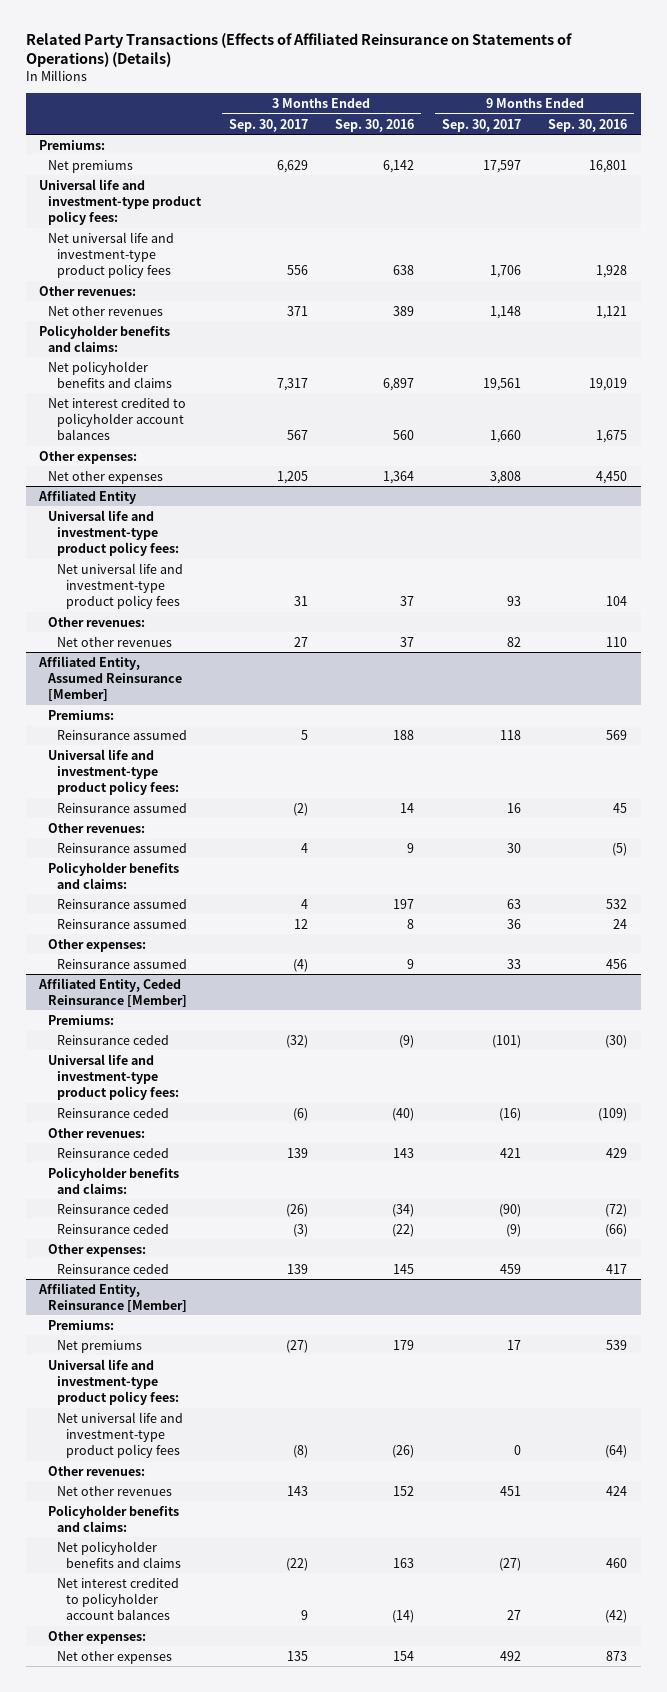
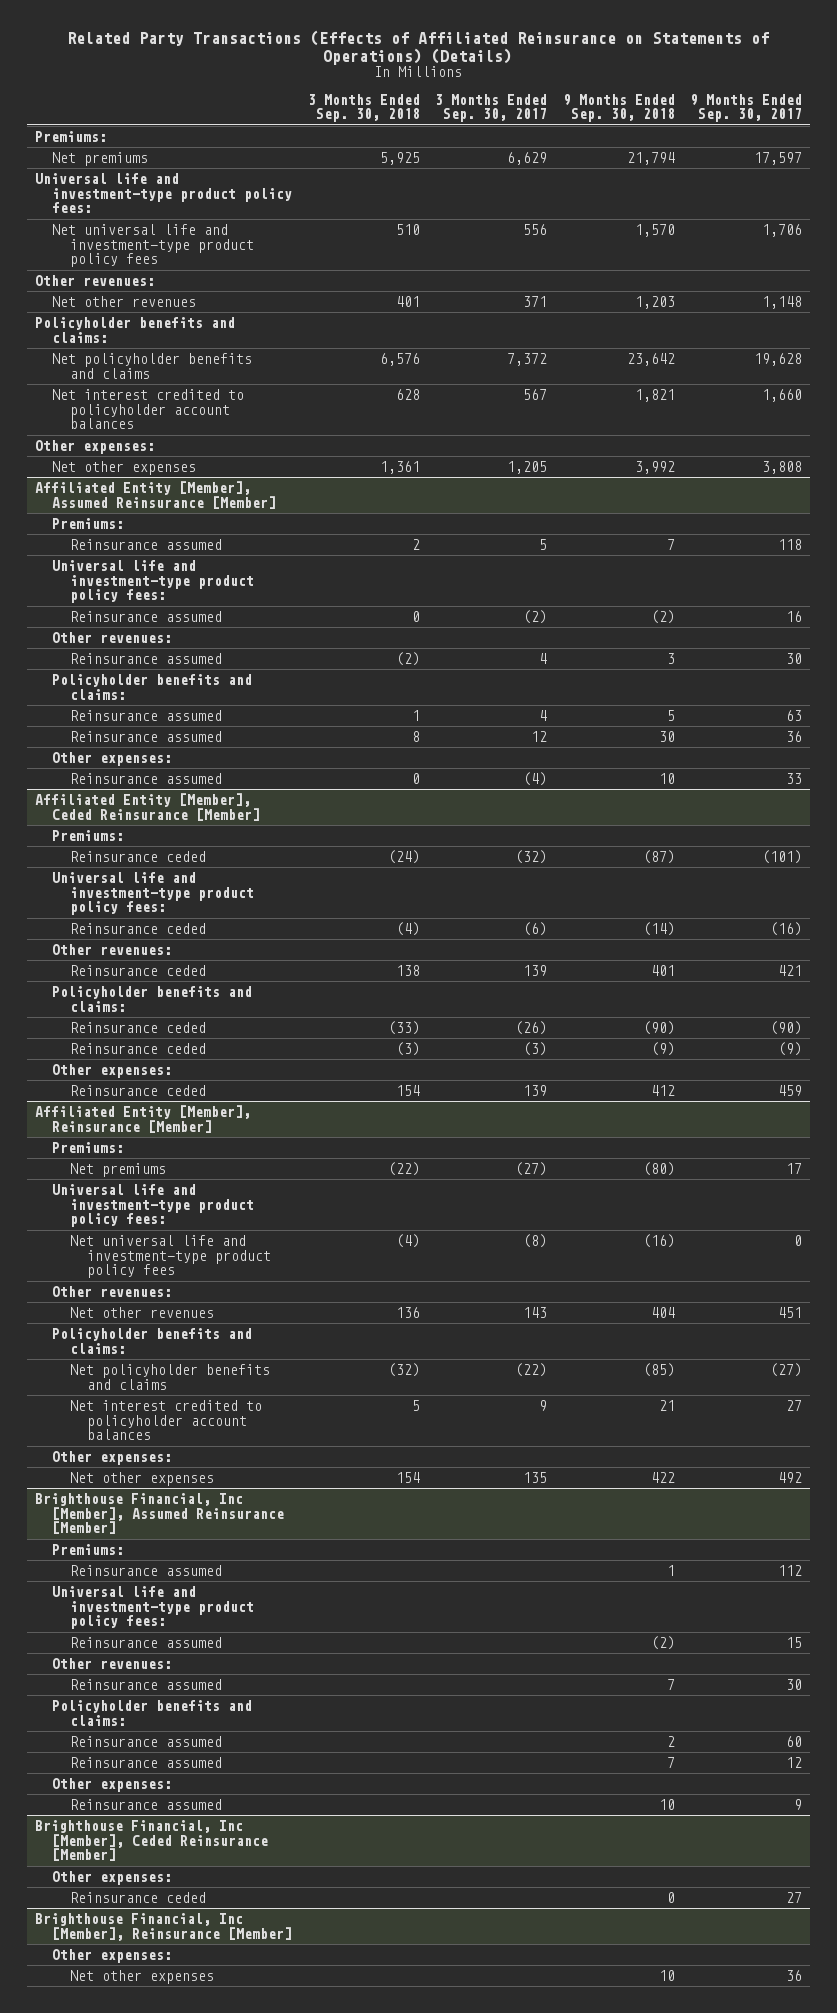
- | 3 Months Ended Sep. 30, 2017 | 3 Months Ended Sep. 30, 2016 | 9 Months Ended Sep. 30, 2017 | 9 Months Ended Sep. 30, 2016
+ | 3 Months Ended Sep. 30, 2018 | 3 Months Ended Sep. 30, 2017 | 9 Months Ended Sep. 30, 2018 | 9 Months Ended Sep. 30, 2017
- Net policyholder benefits and claims | 7,317 | 6,897 | 19,561 | 19,019
+ Net policyholder benefits and claims | 6,576 | 7,372 | 23,642 | 19,628
- Affiliated Entity
- Universal life and investment-type product policy fees:
- Net universal life and investment-type product policy fees | 31 | 37 | 93 | 104
- Other revenues:
- Net other revenues | 27 | 37 | 82 | 110
- Affiliated Entity, Assumed Reinsurance [Member]
+ Affiliated Entity [Member], Assumed Reinsurance [Member]
- Affiliated Entity, Ceded Reinsurance [Member]
+ Affiliated Entity [Member], Ceded Reinsurance [Member]
- Affiliated Entity, Reinsurance [Member]
+ Affiliated Entity [Member], Reinsurance [Member]
+ Brighthouse Financial, Inc [Member], Assumed Reinsurance [Member]
+ Premiums:
+ Reinsurance assumed | | | 1 | 112
+ Universal life and investment-type product policy fees:
+ Reinsurance assumed | | | (2) | 15
+ Other revenues:
+ Reinsurance assumed | | | 7 | 30
+ Policyholder benefits and claims:
+ Reinsurance assumed | | | 2 | 60
+ Reinsurance assumed | | | 7 | 12
+ Other expenses:
+ Reinsurance assumed | | | 10 | 9
+ Brighthouse Financial, Inc [Member], Ceded Reinsurance [Member]
+ Other expenses:
+ Reinsurance ceded | | | 0 | 27
+ Brighthouse Financial, Inc [Member], Reinsurance [Member]
+ Other expenses:
+ Net other expenses | | | 10 | 36

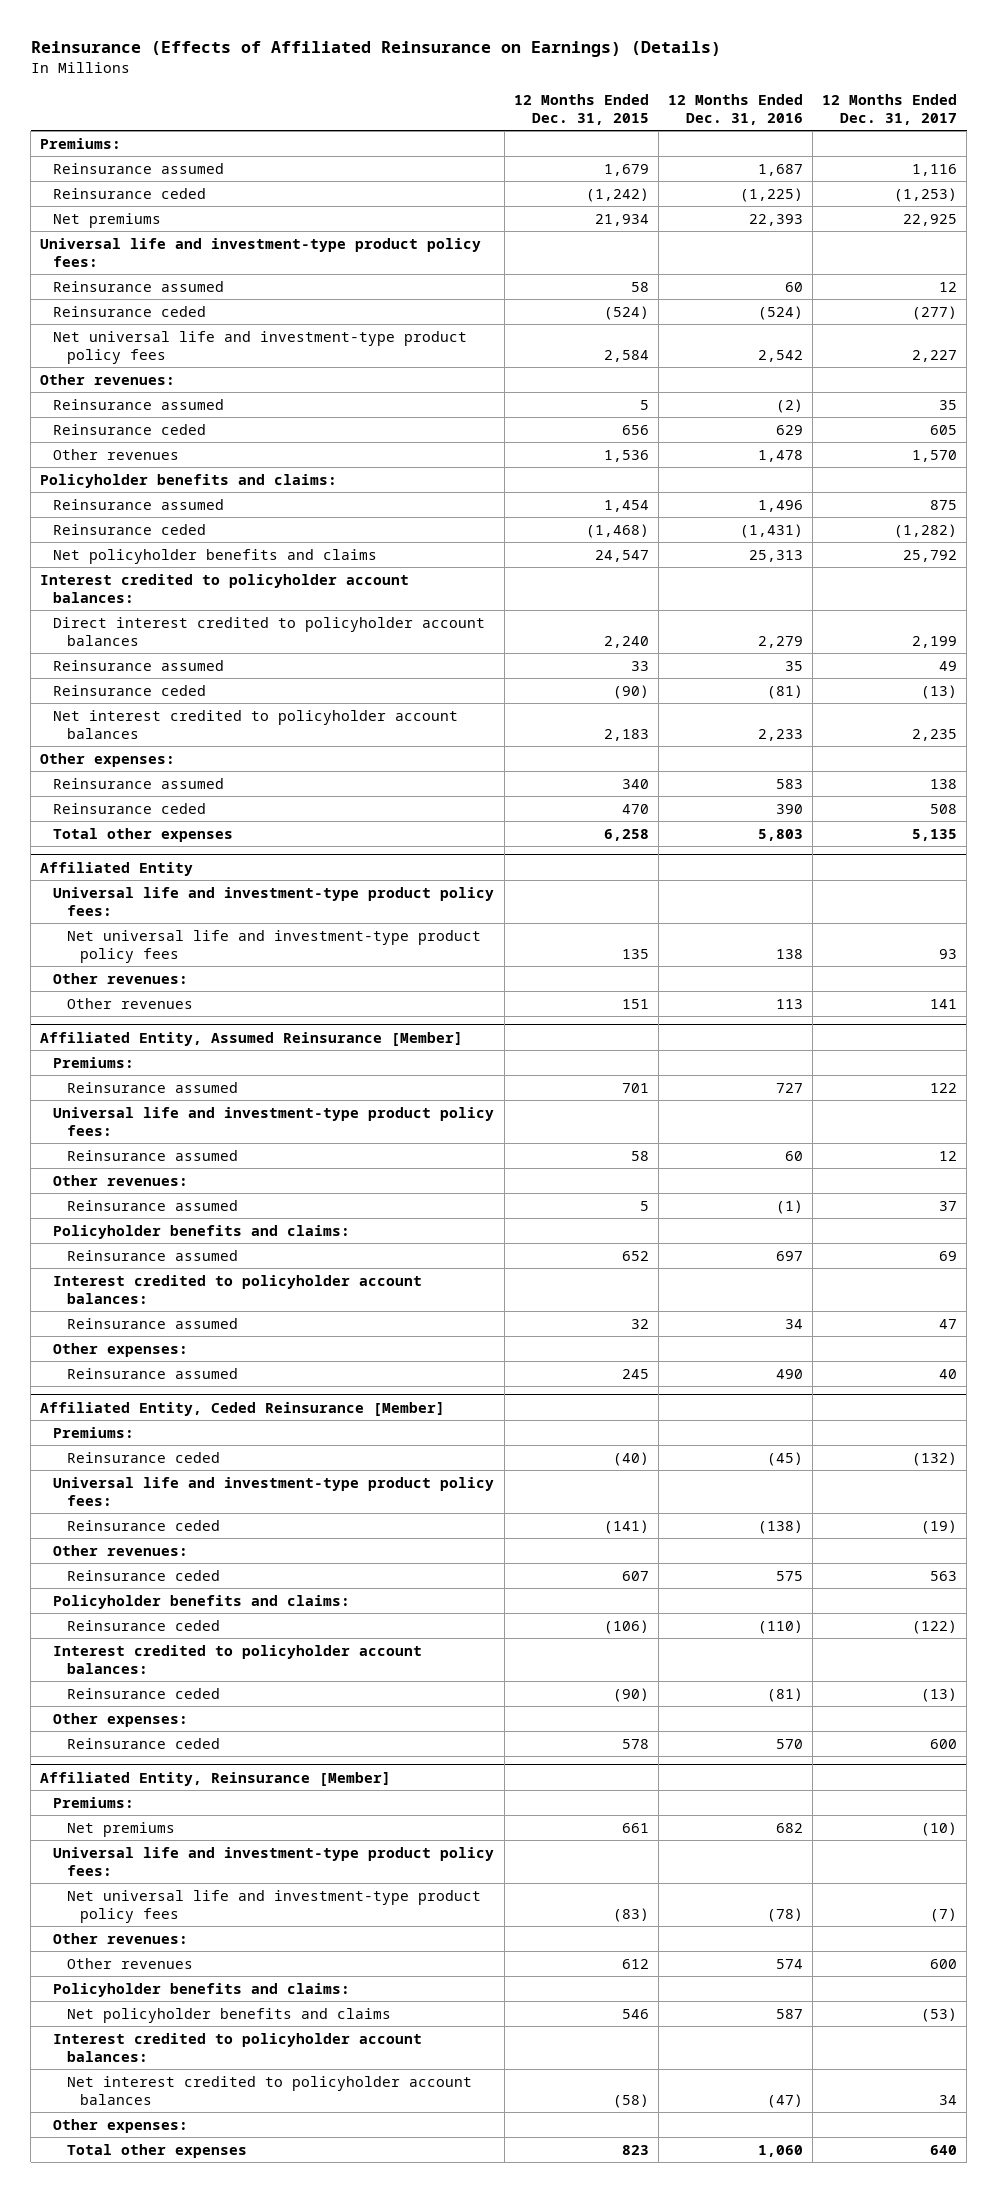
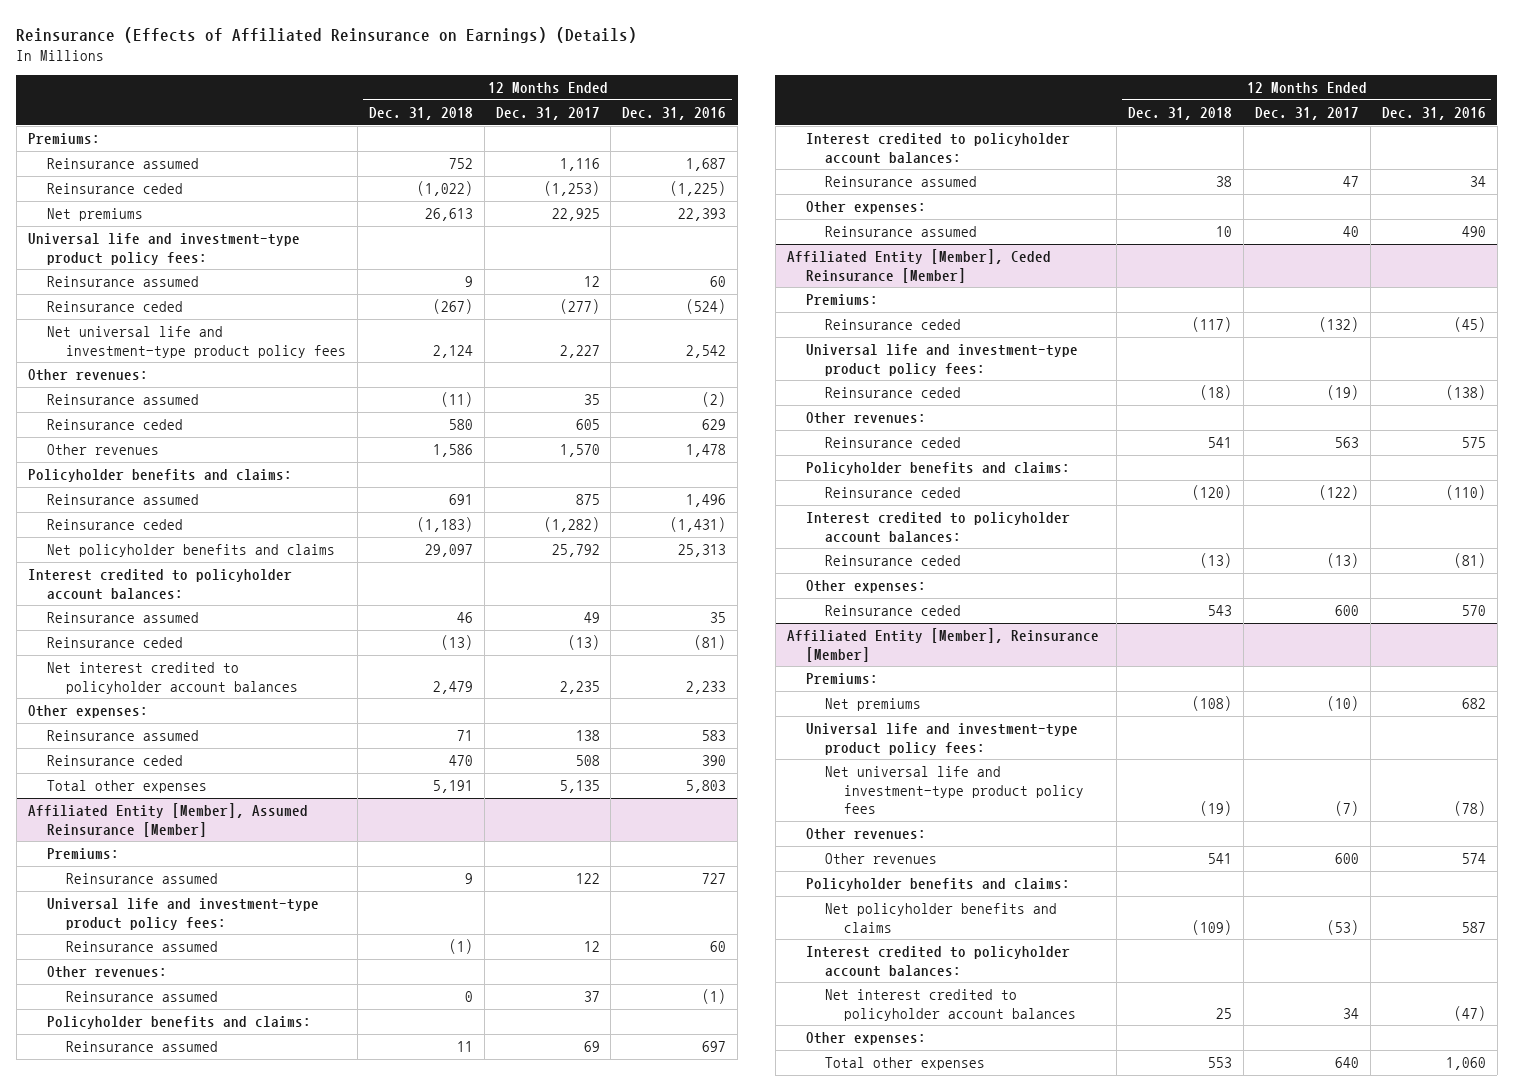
- | 12 Months Ended Dec. 31, 2015 | 12 Months Ended Dec. 31, 2016 | 12 Months Ended Dec. 31, 2017
+ | 12 Months Ended Dec. 31, 2018 | 12 Months Ended Dec. 31, 2017 | 12 Months Ended Dec. 31, 2016
- Direct interest credited to policyholder account balances | 2,240 | 2,279 | 2,199
- Affiliated Entity
- Universal life and investment-type product policy fees:
- Net universal life and investment-type product policy fees | 135 | 138 | 93
- Other revenues:
- Other revenues | 151 | 113 | 141
- Affiliated Entity, Assumed Reinsurance [Member]
+ Affiliated Entity [Member], Assumed Reinsurance [Member]
- Affiliated Entity, Ceded Reinsurance [Member]
+ Affiliated Entity [Member], Ceded Reinsurance [Member]
- Affiliated Entity, Reinsurance [Member]
+ Affiliated Entity [Member], Reinsurance [Member]

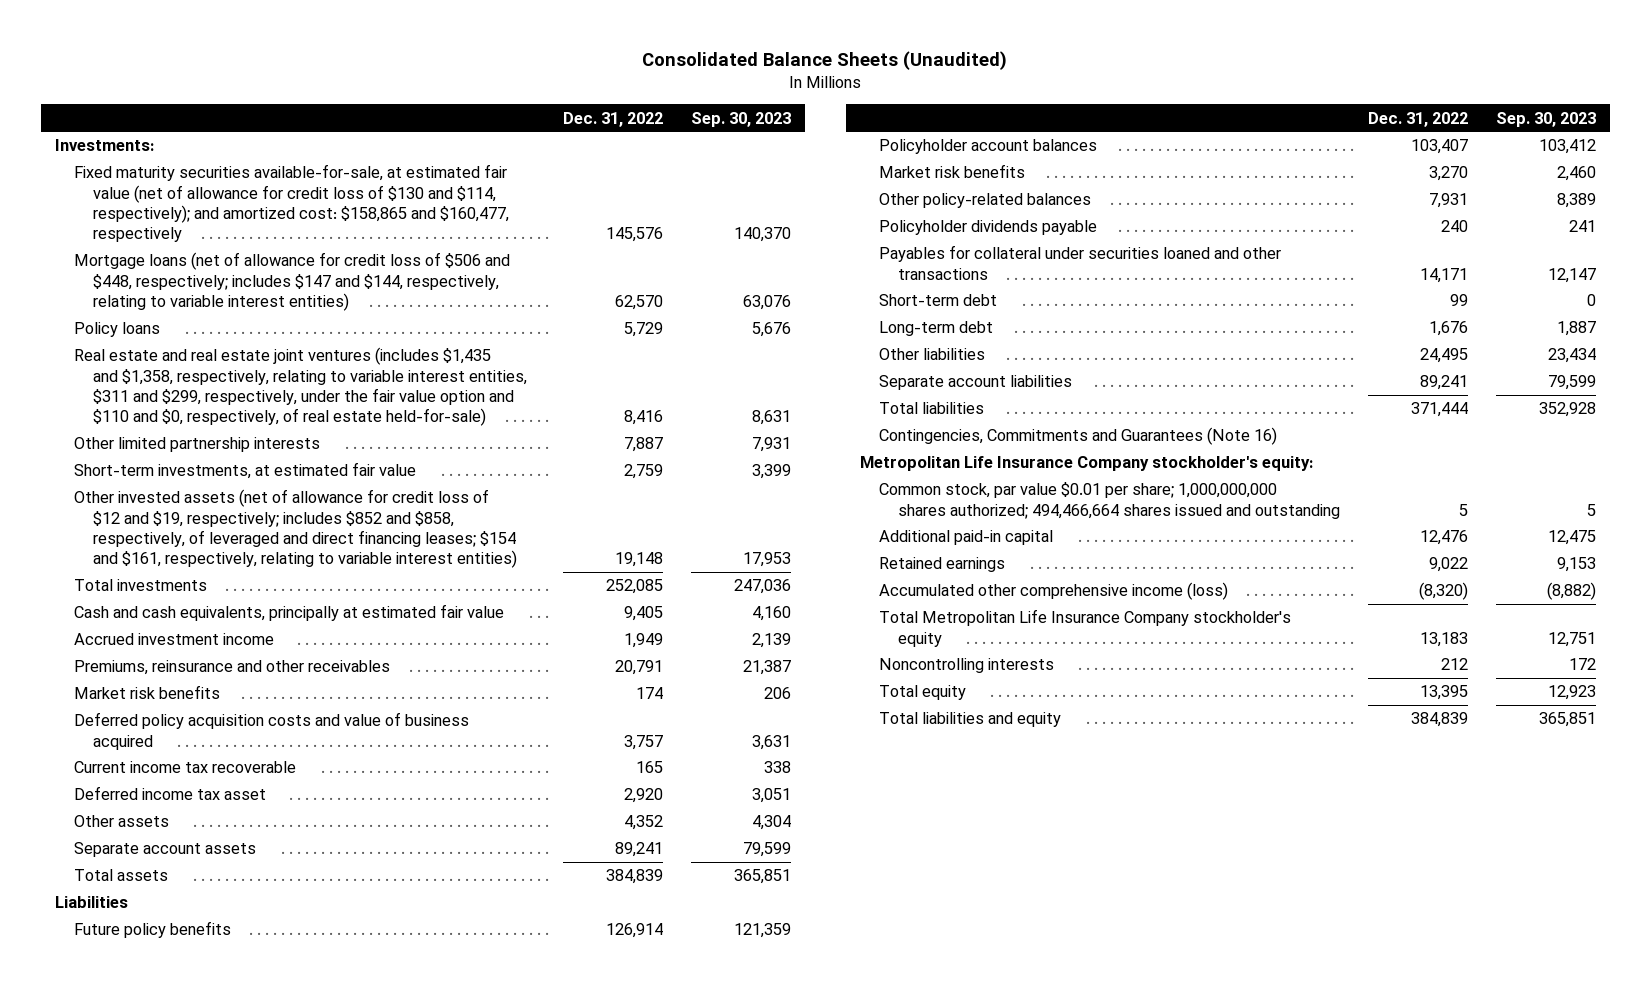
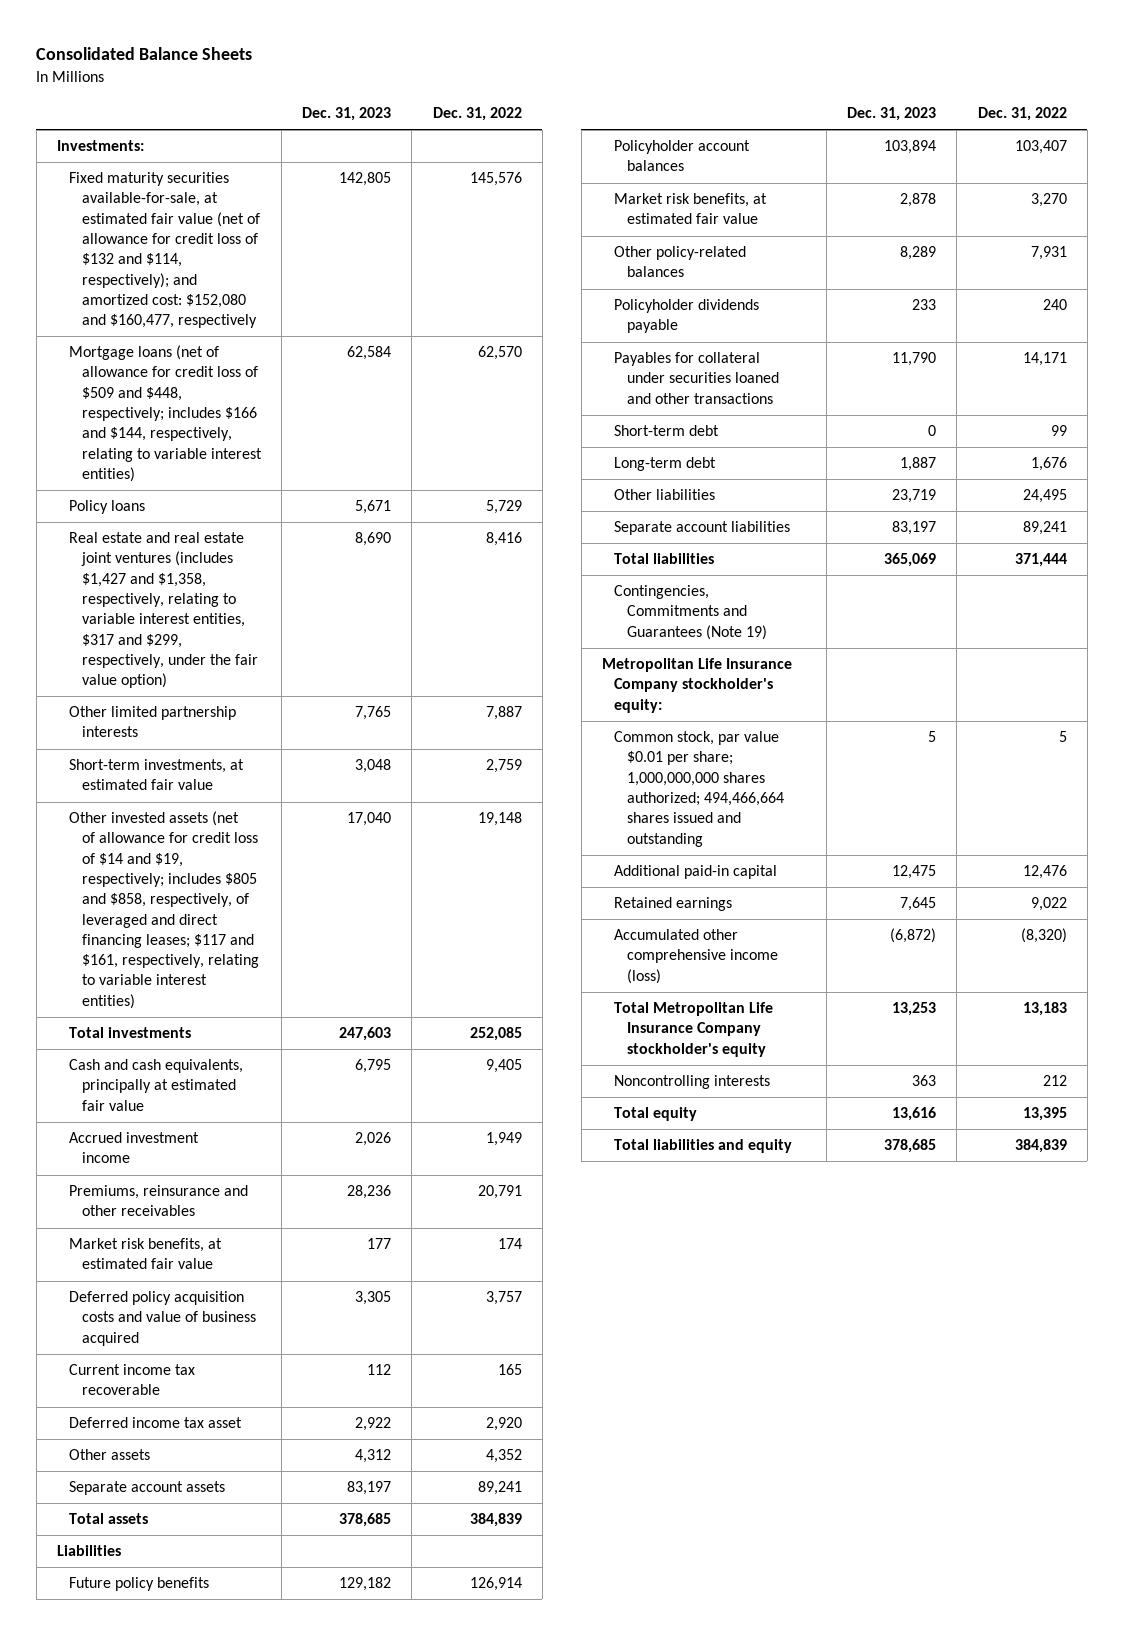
- Consolidated Balance Sheets (Unaudited)
+ Consolidated Balance Sheets
- | Dec. 31, 2022 | Sep. 30, 2023
+ | Dec. 31, 2023 | Dec. 31, 2022
- Fixed maturity securities available-for-sale, at estimated fair value (net of allowance for credit loss of $130 and $114, respectively); and amortized cost: $158,865 and $160,477, respectively | 145,576 | 140,370
- Mortgage loans (net of allowance for credit loss of $506 and $448, respectively; includes $147 and $144, respectively, relating to variable interest entities) | 62,570 | 63,076
+ Fixed maturity securities available-for-sale, at estimated fair value (net of allowance for credit loss of $132 and $114, respectively); and amortized cost: $152,080 and $160,477, respectively | 142,805 | 145,576
+ Mortgage loans (net of allowance for credit loss of $509 and $448, respectively; includes $166 and $144, respectively, relating to variable interest entities) | 62,584 | 62,570
- Real estate and real estate joint ventures (includes $1,435 and $1,358, respectively, relating to variable interest entities, $311 and $299, respectively, under the fair value option and $110 and $0, respectively, of real estate held-for-sale) | 8,416 | 8,631
+ Real estate and real estate joint ventures (includes $1,427 and $1,358, respectively, relating to variable interest entities, $317 and $299, respectively, under the fair value option) | 8,690 | 8,416
- Other invested assets (net of allowance for credit loss of $12 and $19, respectively; includes $852 and $858, respectively, of leveraged and direct financing leases; $154 and $161, respectively, relating to variable interest entities) | 19,148 | 17,953
+ Other invested assets (net of allowance for credit loss of $14 and $19, respectively; includes $805 and $858, respectively, of leveraged and direct financing leases; $117 and $161, respectively, relating to variable interest entities) | 17,040 | 19,148
- Market risk benefits | 174 | 206
+ Market risk benefits, at estimated fair value | 177 | 174
- Market risk benefits | 3,270 | 2,460
+ Market risk benefits, at estimated fair value | 2,878 | 3,270
- Contingencies, Commitments and Guarantees (Note 16)
+ Contingencies, Commitments and Guarantees (Note 19)

